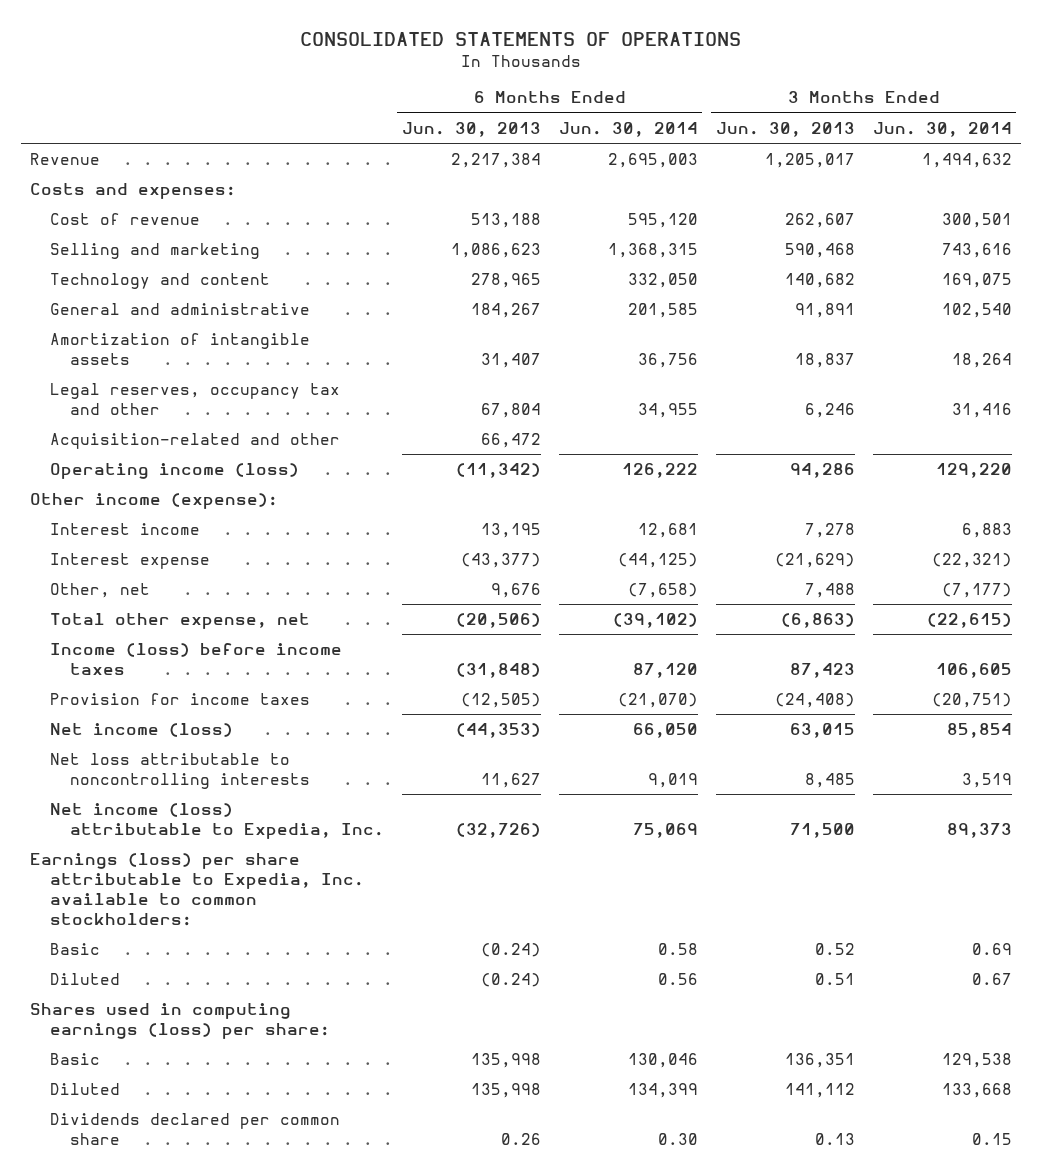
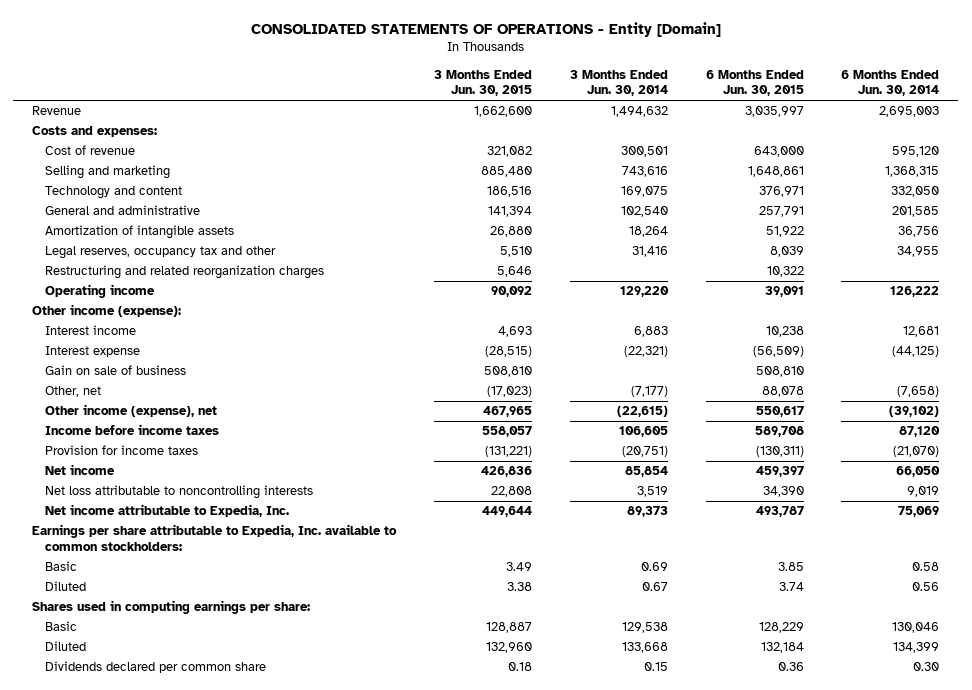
- CONSOLIDATED STATEMENTS OF OPERATIONS
+ CONSOLIDATED STATEMENTS OF OPERATIONS - Entity [Domain]
- | 6 Months Ended Jun. 30, 2013 | 6 Months Ended Jun. 30, 2014 | 3 Months Ended Jun. 30, 2013 | 3 Months Ended Jun. 30, 2014
+ | 3 Months Ended Jun. 30, 2015 | 3 Months Ended Jun. 30, 2014 | 6 Months Ended Jun. 30, 2015 | 6 Months Ended Jun. 30, 2014
- Acquisition-related and other | 66,472 | | |
- Operating income (loss) | (11,342) | 126,222 | 94,286 | 129,220
+ Restructuring and related reorganization charges | 5,646 | | 10,322 |
+ Operating income | 90,092 | 129,220 | 39,091 | 126,222
+ Gain on sale of business | 508,810 | | 508,810 |
- Total other expense, net | (20,506) | (39,102) | (6,863) | (22,615)
- Income (loss) before income taxes | (31,848) | 87,120 | 87,423 | 106,605
+ Other income (expense), net | 467,965 | (22,615) | 550,617 | (39,102)
+ Income before income taxes | 558,057 | 106,605 | 589,708 | 87,120
- Net income (loss) | (44,353) | 66,050 | 63,015 | 85,854
+ Net income | 426,836 | 85,854 | 459,397 | 66,050
- Net income (loss) attributable to Expedia, Inc. | (32,726) | 75,069 | 71,500 | 89,373
- Earnings (loss) per share attributable to Expedia, Inc. available to common stockholders:
+ Net income attributable to Expedia, Inc. | 449,644 | 89,373 | 493,787 | 75,069
+ Earnings per share attributable to Expedia, Inc. available to common stockholders:
- Shares used in computing earnings (loss) per share:
+ Shares used in computing earnings per share:

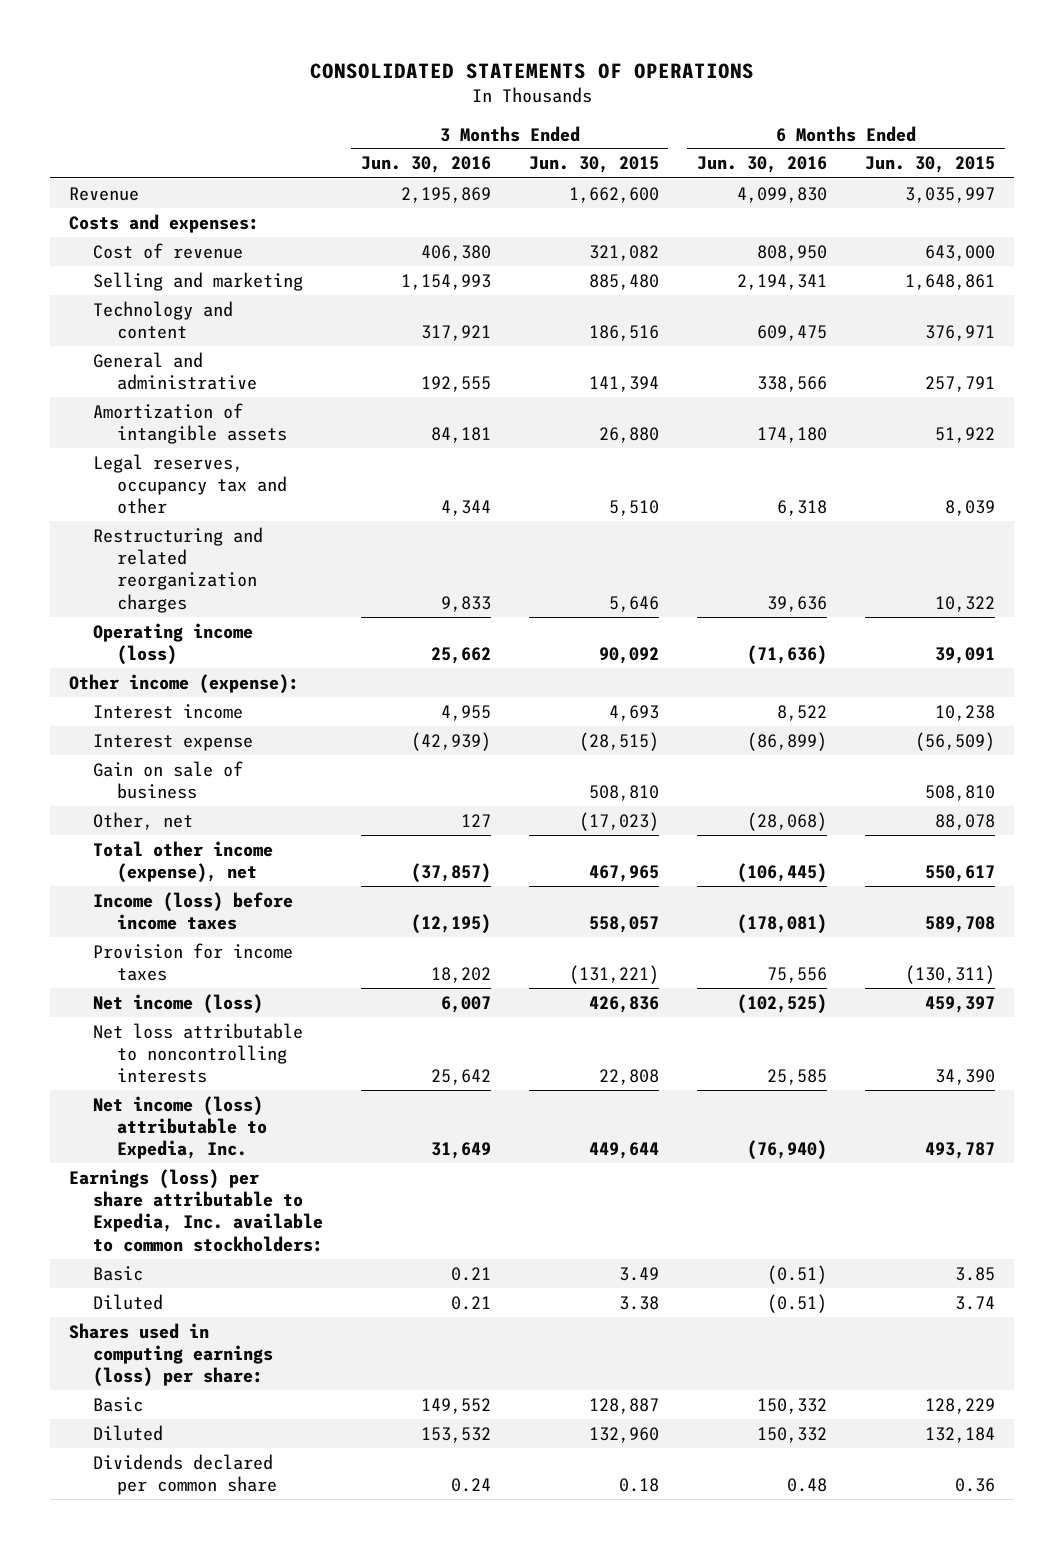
- CONSOLIDATED STATEMENTS OF OPERATIONS - Entity [Domain]
+ CONSOLIDATED STATEMENTS OF OPERATIONS
- | 3 Months Ended Jun. 30, 2015 | 3 Months Ended Jun. 30, 2014 | 6 Months Ended Jun. 30, 2015 | 6 Months Ended Jun. 30, 2014
+ | 3 Months Ended Jun. 30, 2016 | 3 Months Ended Jun. 30, 2015 | 6 Months Ended Jun. 30, 2016 | 6 Months Ended Jun. 30, 2015
- Operating income | 90,092 | 129,220 | 39,091 | 126,222
+ Operating income (loss) | 25,662 | 90,092 | (71,636) | 39,091
- Other income (expense), net | 467,965 | (22,615) | 550,617 | (39,102)
- Income before income taxes | 558,057 | 106,605 | 589,708 | 87,120
+ Total other income (expense), net | (37,857) | 467,965 | (106,445) | 550,617
+ Income (loss) before income taxes | (12,195) | 558,057 | (178,081) | 589,708
- Net income | 426,836 | 85,854 | 459,397 | 66,050
+ Net income (loss) | 6,007 | 426,836 | (102,525) | 459,397
- Net income attributable to Expedia, Inc. | 449,644 | 89,373 | 493,787 | 75,069
- Earnings per share attributable to Expedia, Inc. available to common stockholders:
+ Net income (loss) attributable to Expedia, Inc. | 31,649 | 449,644 | (76,940) | 493,787
+ Earnings (loss) per share attributable to Expedia, Inc. available to common stockholders:
- Shares used in computing earnings per share:
+ Shares used in computing earnings (loss) per share:

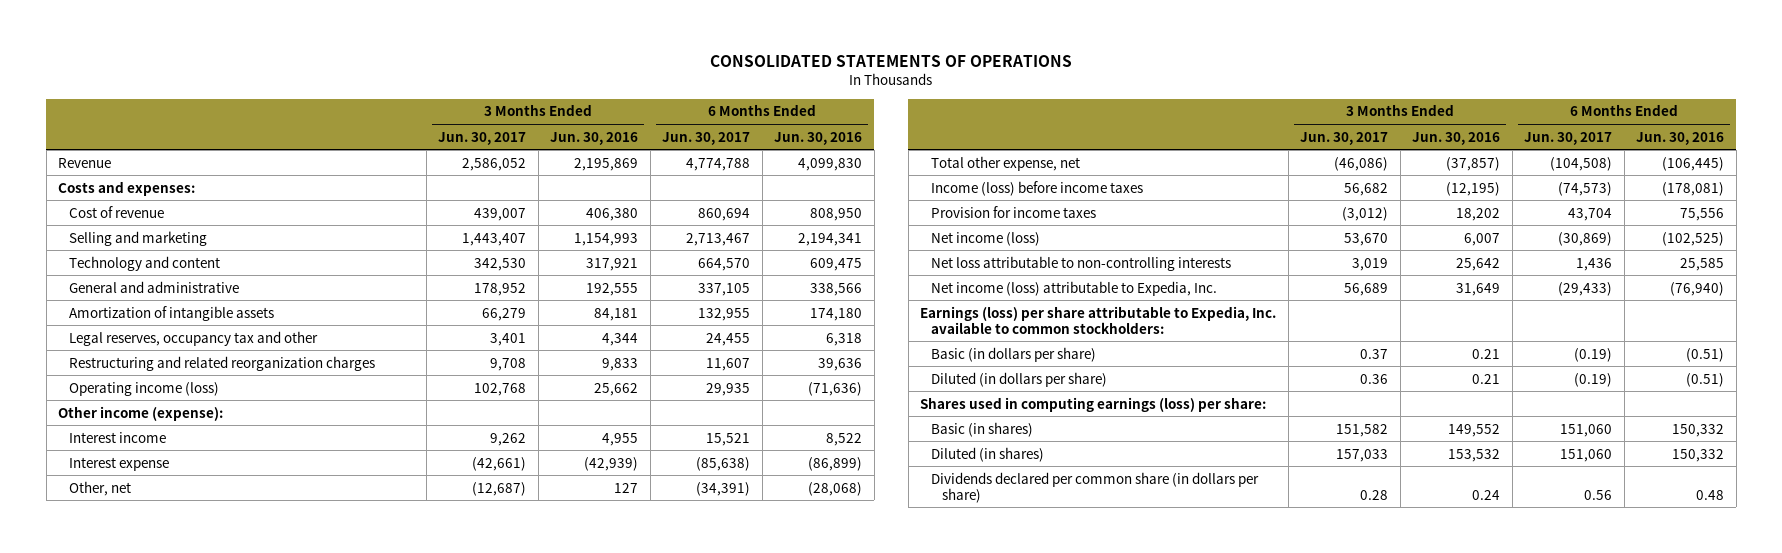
- | 3 Months Ended Jun. 30, 2016 | 3 Months Ended Jun. 30, 2015 | 6 Months Ended Jun. 30, 2016 | 6 Months Ended Jun. 30, 2015
+ | 3 Months Ended Jun. 30, 2017 | 3 Months Ended Jun. 30, 2016 | 6 Months Ended Jun. 30, 2017 | 6 Months Ended Jun. 30, 2016
- Gain on sale of business | | 508,810 | | 508,810
- Total other income (expense), net | (37,857) | 467,965 | (106,445) | 550,617
+ Total other expense, net | (46,086) | (37,857) | (104,508) | (106,445)
- Net loss attributable to noncontrolling interests | 25,642 | 22,808 | 25,585 | 34,390
+ Net loss attributable to non-controlling interests | 3,019 | 25,642 | 1,436 | 25,585
- Basic | 0.21 | 3.49 | (0.51) | 3.85
- Diluted | 0.21 | 3.38 | (0.51) | 3.74
+ Basic (in dollars per share) | 0.37 | 0.21 | (0.19) | (0.51)
+ Diluted (in dollars per share) | 0.36 | 0.21 | (0.19) | (0.51)
- Basic | 149,552 | 128,887 | 150,332 | 128,229
- Diluted | 153,532 | 132,960 | 150,332 | 132,184
- Dividends declared per common share | 0.24 | 0.18 | 0.48 | 0.36
+ Basic (in shares) | 151,582 | 149,552 | 151,060 | 150,332
+ Diluted (in shares) | 157,033 | 153,532 | 151,060 | 150,332
+ Dividends declared per common share (in dollars per share) | 0.28 | 0.24 | 0.56 | 0.48

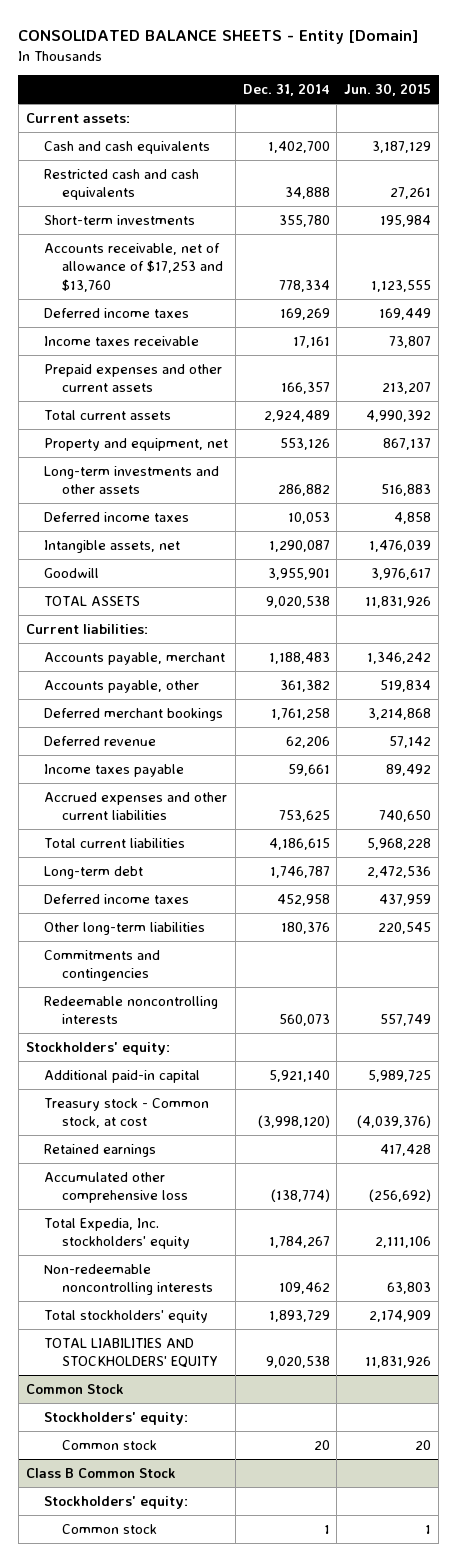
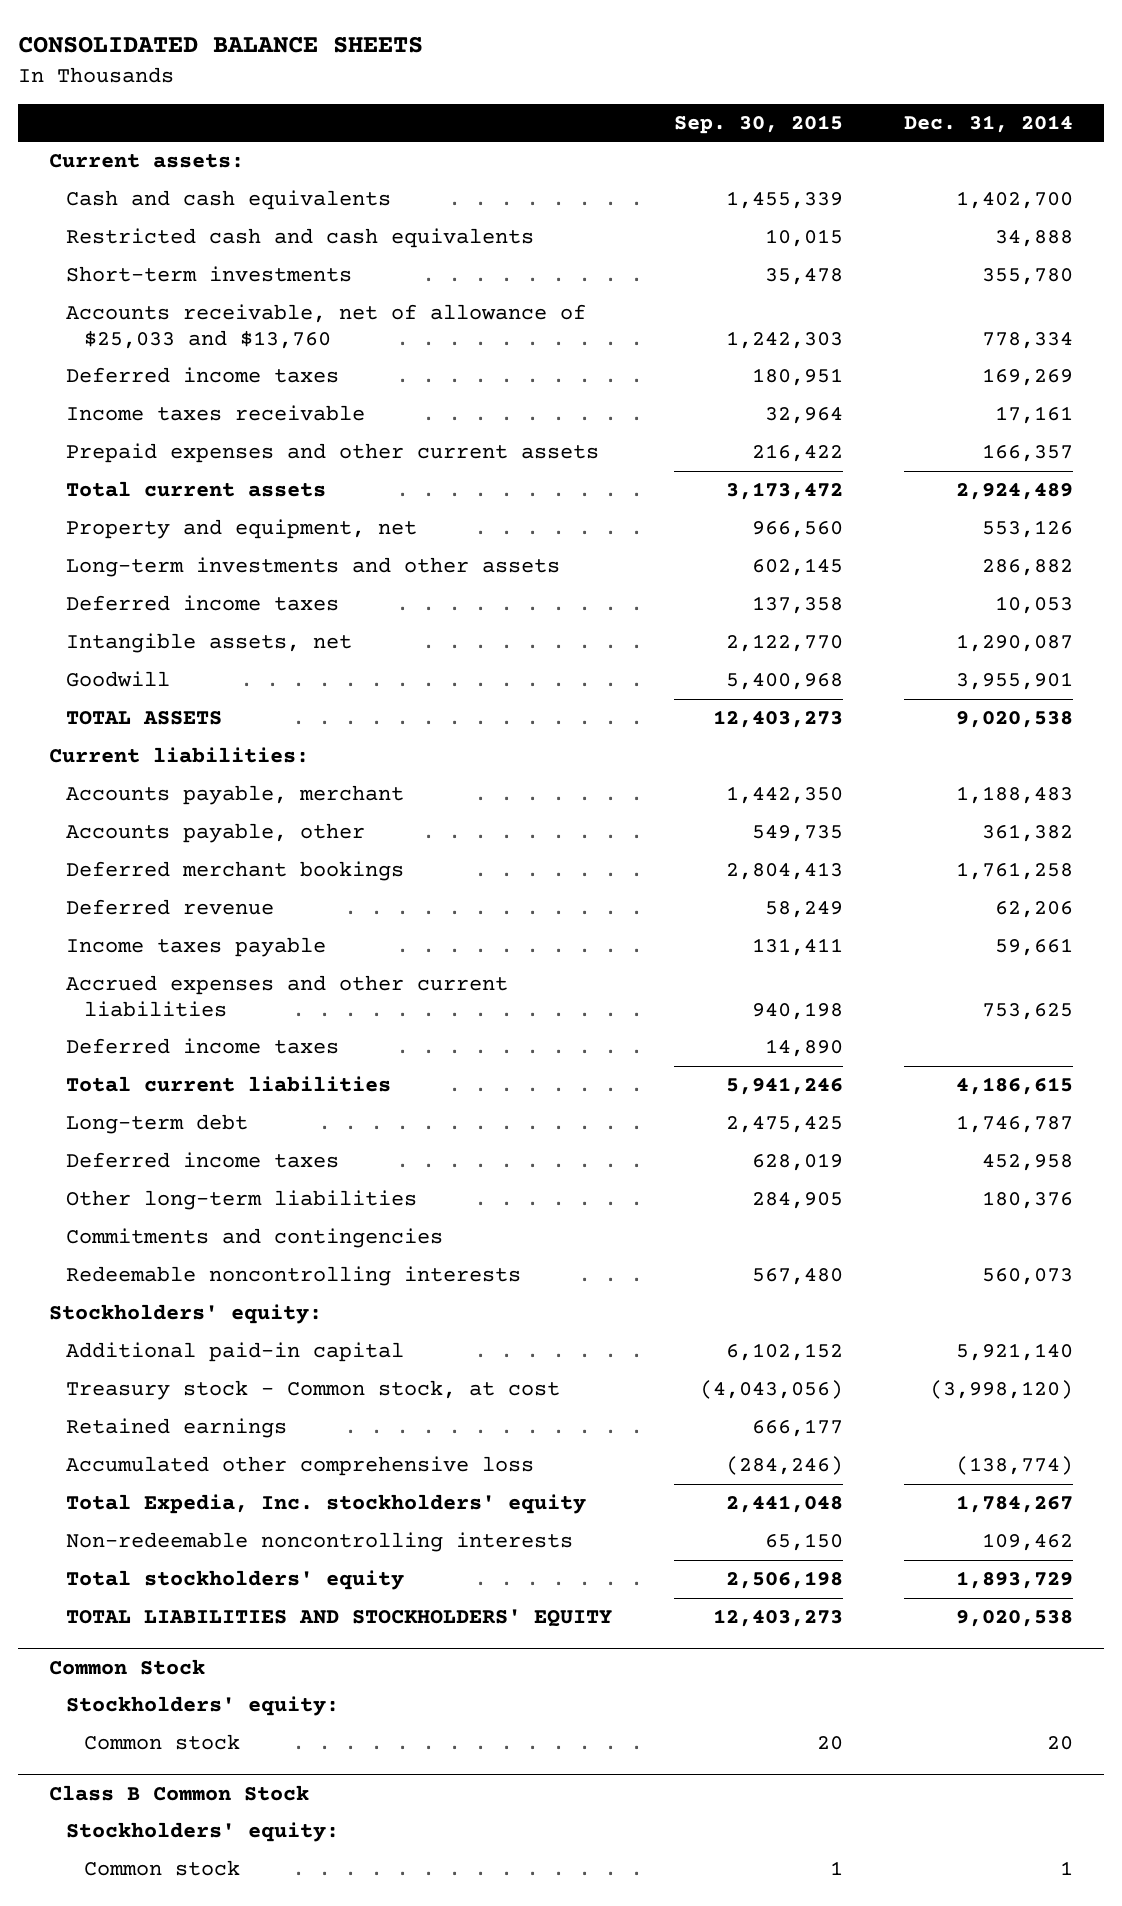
- CONSOLIDATED BALANCE SHEETS - Entity [Domain]
+ CONSOLIDATED BALANCE SHEETS
- | Dec. 31, 2014 | Jun. 30, 2015
+ | Sep. 30, 2015 | Dec. 31, 2014
- Accounts receivable, net of allowance of $17,253 and $13,760 | 778,334 | 1,123,555
+ Accounts receivable, net of allowance of $25,033 and $13,760 | 1,242,303 | 778,334
+ Deferred income taxes | 14,890 |

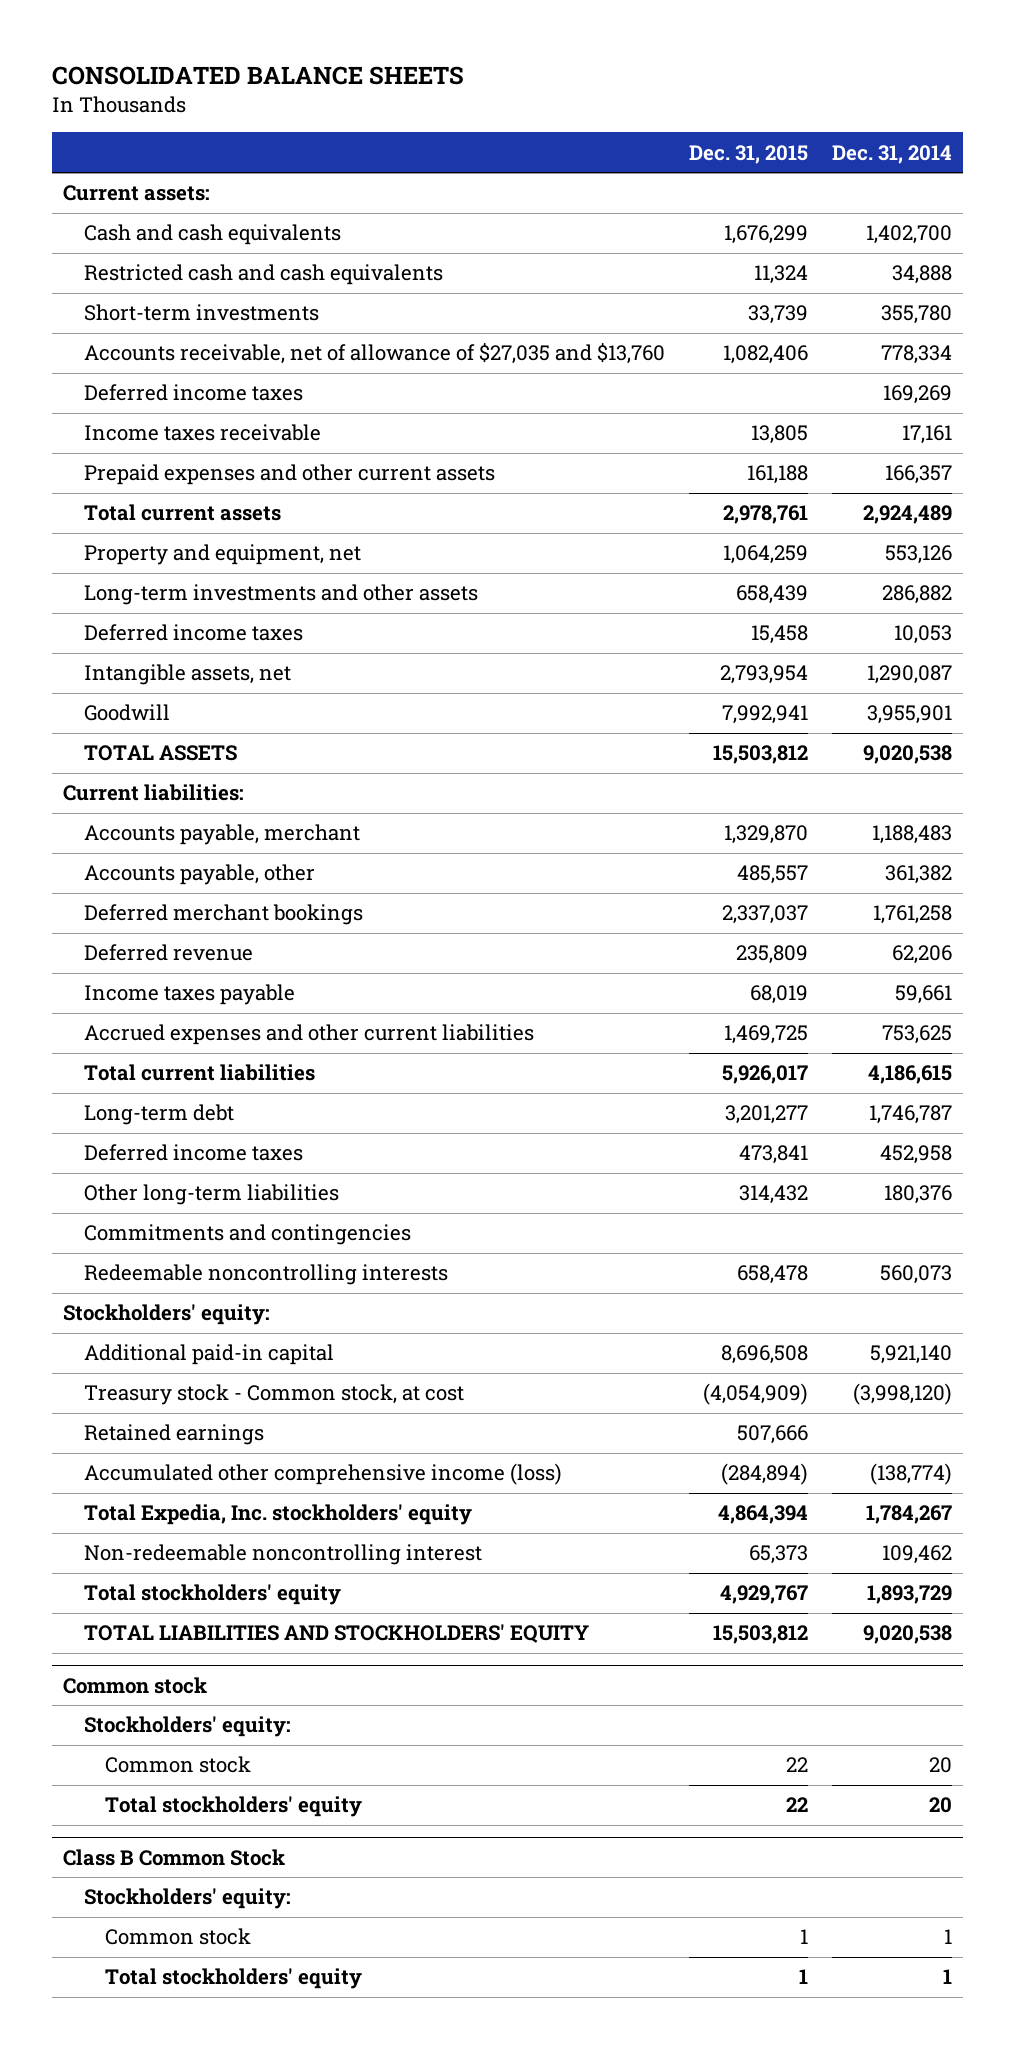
- | Sep. 30, 2015 | Dec. 31, 2014
+ | Dec. 31, 2015 | Dec. 31, 2014
- Accounts receivable, net of allowance of $25,033 and $13,760 | 1,242,303 | 778,334
+ Accounts receivable, net of allowance of $27,035 and $13,760 | 1,082,406 | 778,334
- Deferred income taxes | 14,890 |
- Accumulated other comprehensive loss | (284,246) | (138,774)
+ Accumulated other comprehensive income (loss) | (284,894) | (138,774)
- Non-redeemable noncontrolling interests | 65,150 | 109,462
+ Non-redeemable noncontrolling interest | 65,373 | 109,462
- Common Stock
+ Common stock
+ Total stockholders' equity | 22 | 20
@ Class B Common Stock
+ Total stockholders' equity | 1 | 1

